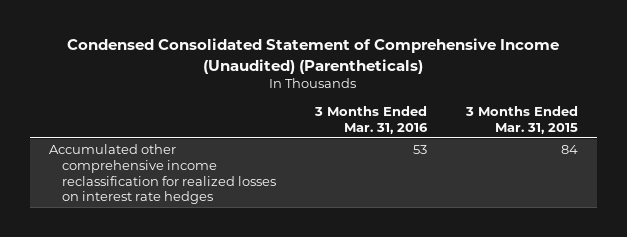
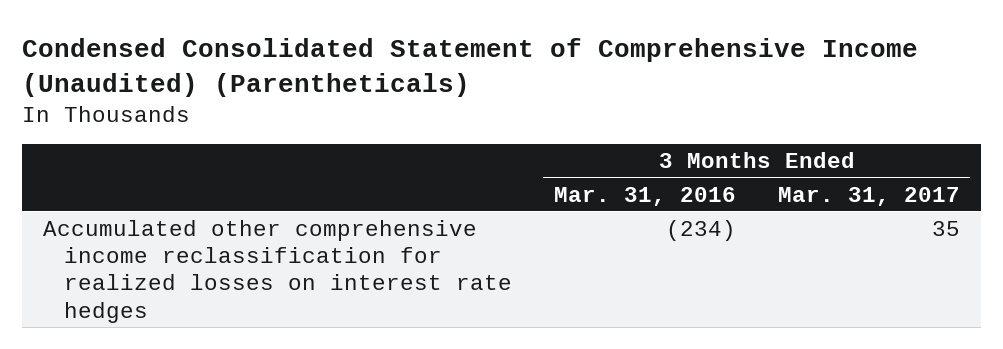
- | 3 Months Ended Mar. 31, 2016 | 3 Months Ended Mar. 31, 2015
+ | 3 Months Ended Mar. 31, 2016 | 3 Months Ended Mar. 31, 2017
- Accumulated other comprehensive income reclassification for realized losses on interest rate hedges | 53 | 84
+ Accumulated other comprehensive income reclassification for realized losses on interest rate hedges | (234) | 35

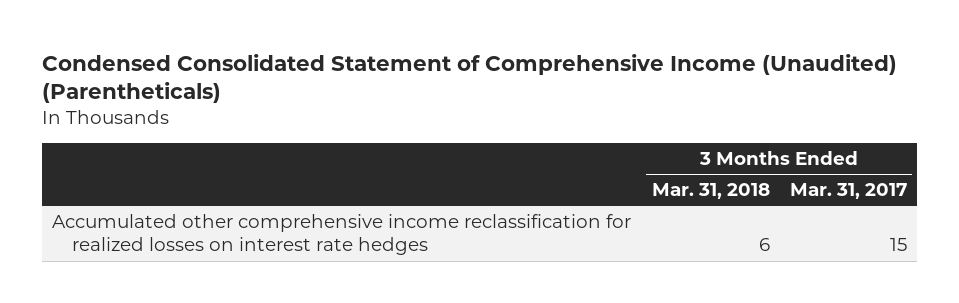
- | 3 Months Ended Mar. 31, 2016 | 3 Months Ended Mar. 31, 2017
+ | 3 Months Ended Mar. 31, 2018 | 3 Months Ended Mar. 31, 2017
- Accumulated other comprehensive income reclassification for realized losses on interest rate hedges | (234) | 35
+ Accumulated other comprehensive income reclassification for realized losses on interest rate hedges | 6 | 15

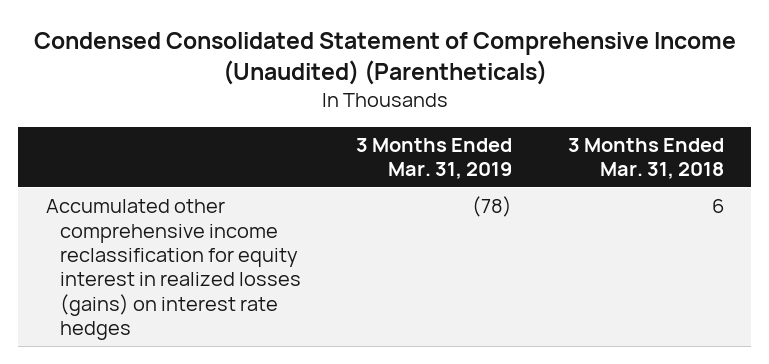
- | 3 Months Ended Mar. 31, 2018 | 3 Months Ended Mar. 31, 2017
+ | 3 Months Ended Mar. 31, 2019 | 3 Months Ended Mar. 31, 2018
- Accumulated other comprehensive income reclassification for realized losses on interest rate hedges | 6 | 15
+ Accumulated other comprehensive income reclassification for equity interest in realized losses (gains) on interest rate hedges | (78) | 6

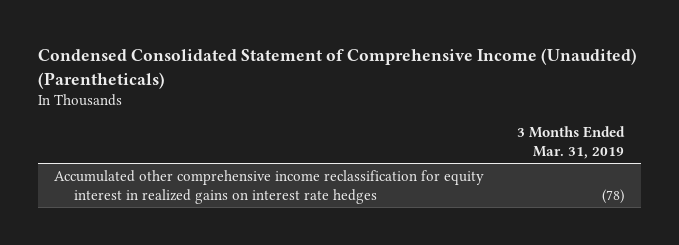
- | 3 Months Ended Mar. 31, 2019 | 3 Months Ended Mar. 31, 2018
+ | 3 Months Ended Mar. 31, 2019
- Accumulated other comprehensive income reclassification for equity interest in realized losses (gains) on interest rate hedges | (78) | 6
+ Accumulated other comprehensive income reclassification for equity interest in realized gains on interest rate hedges | (78)

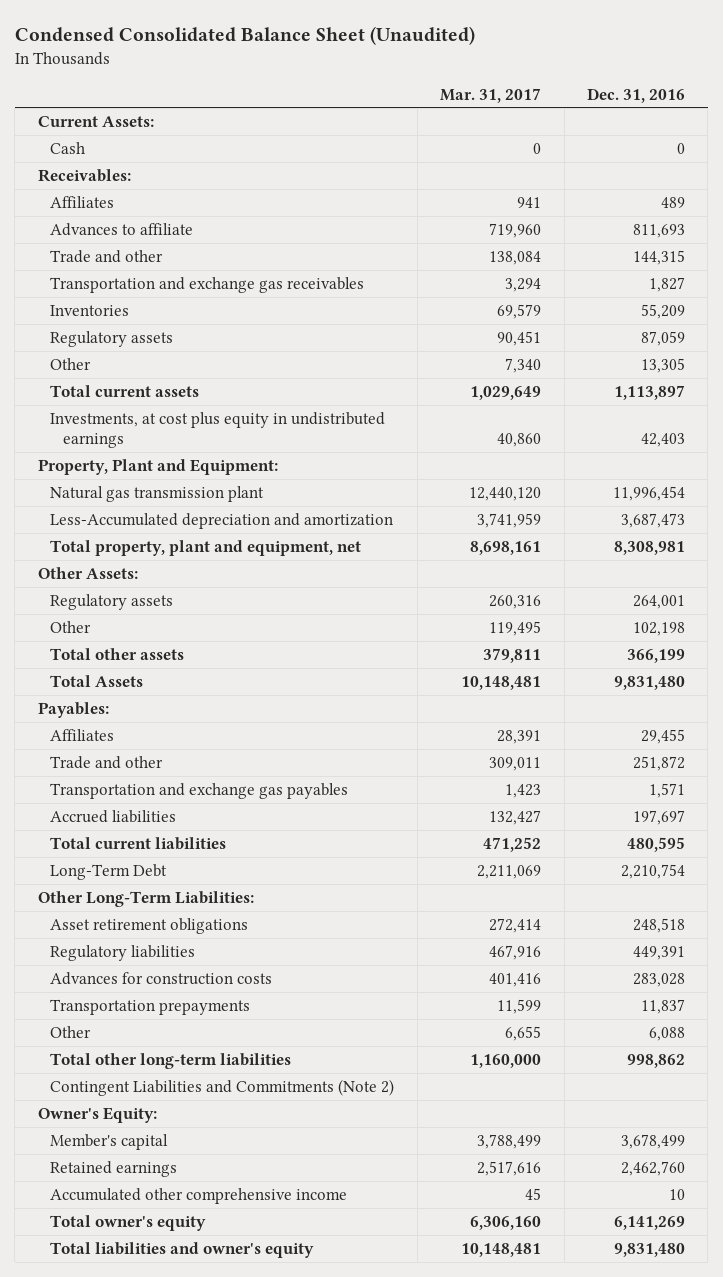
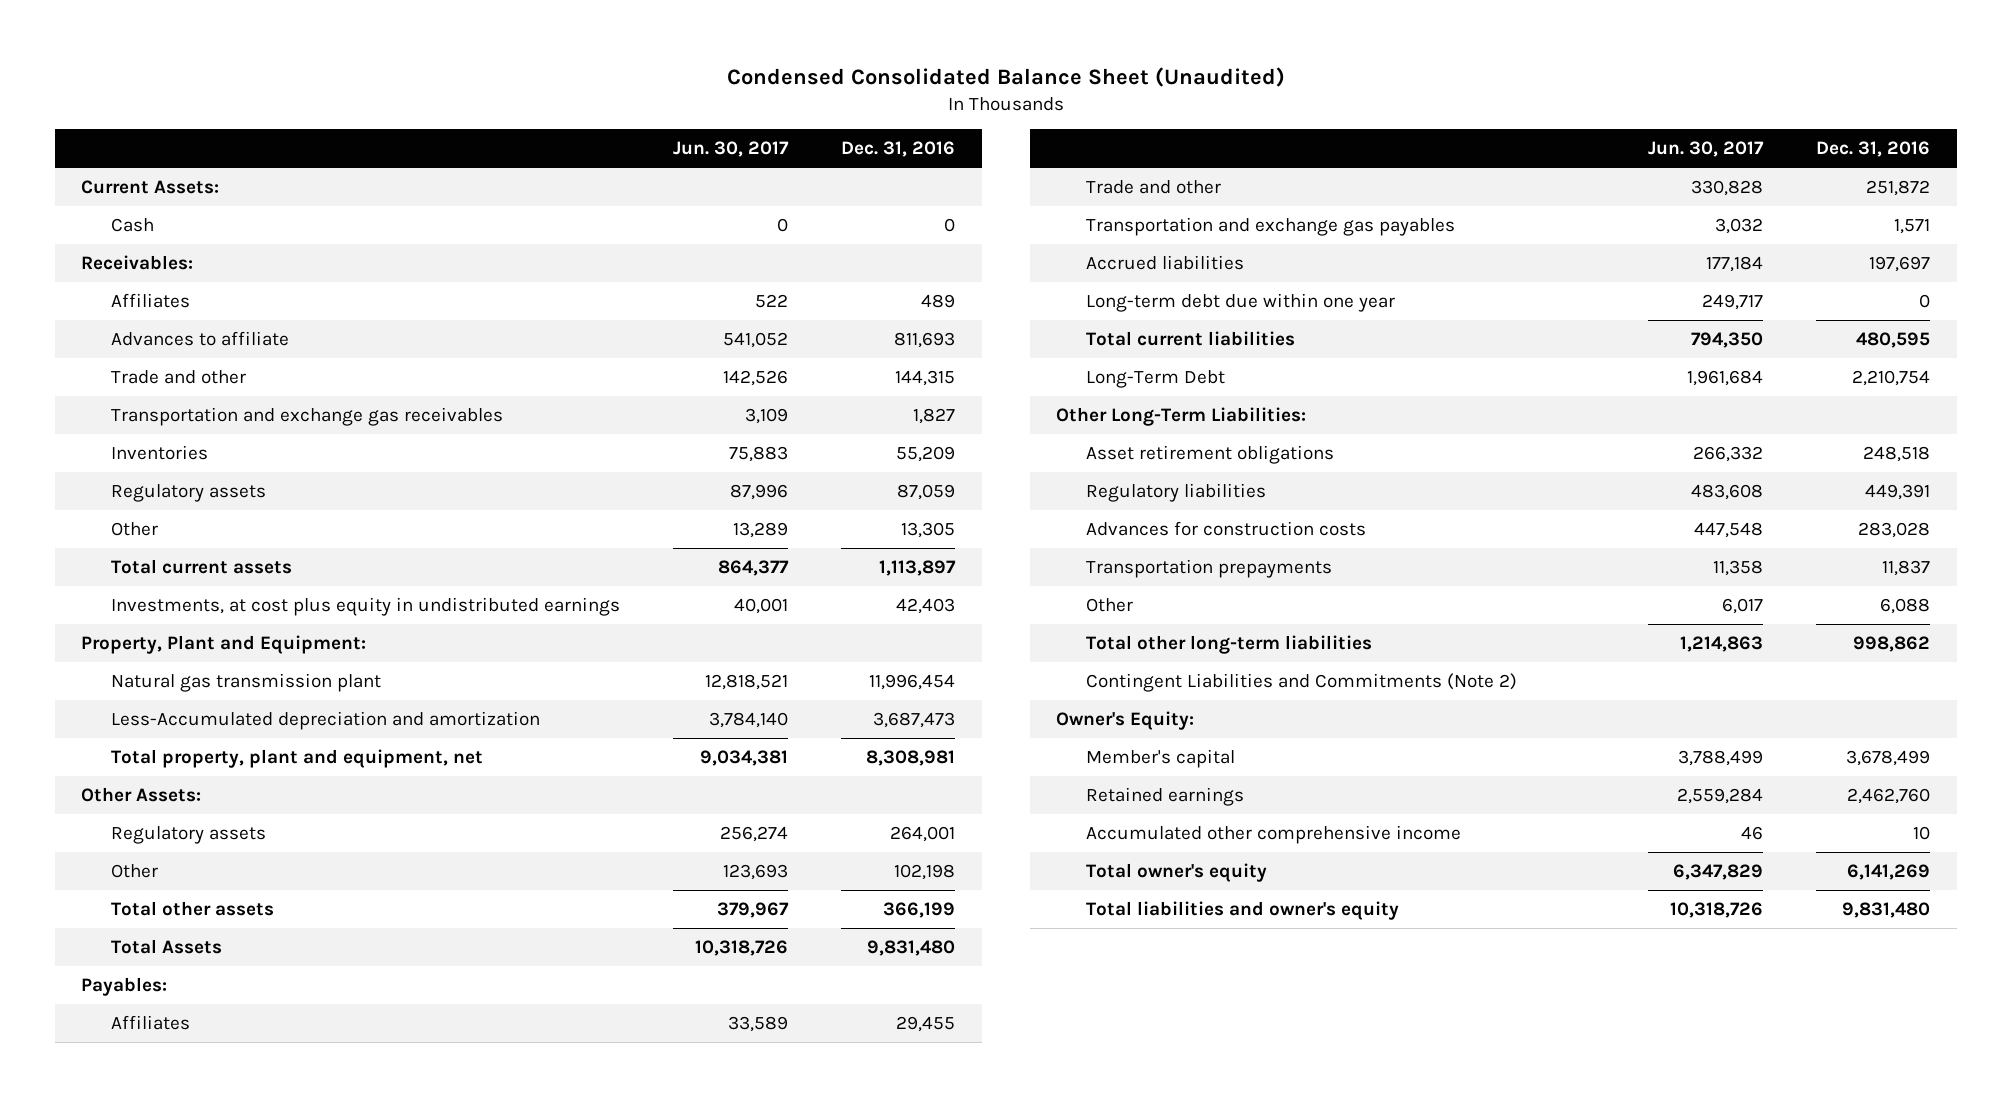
- | Mar. 31, 2017 | Dec. 31, 2016
+ | Jun. 30, 2017 | Dec. 31, 2016
+ Long-term debt due within one year | 249,717 | 0

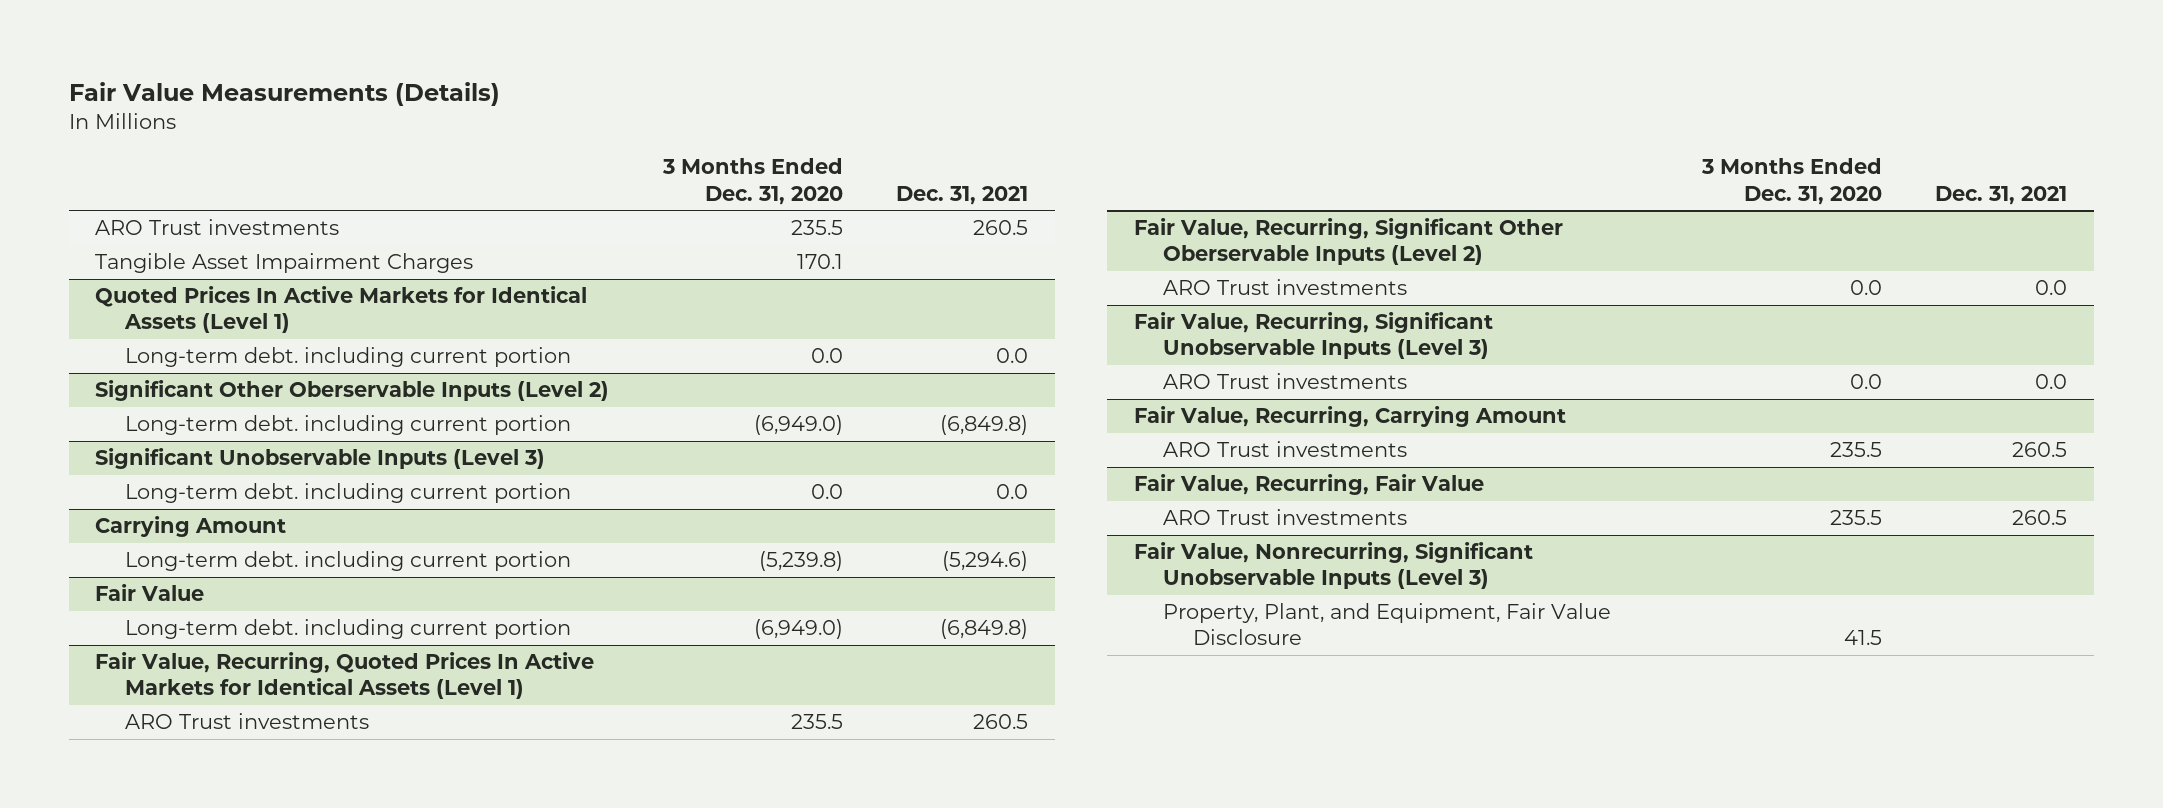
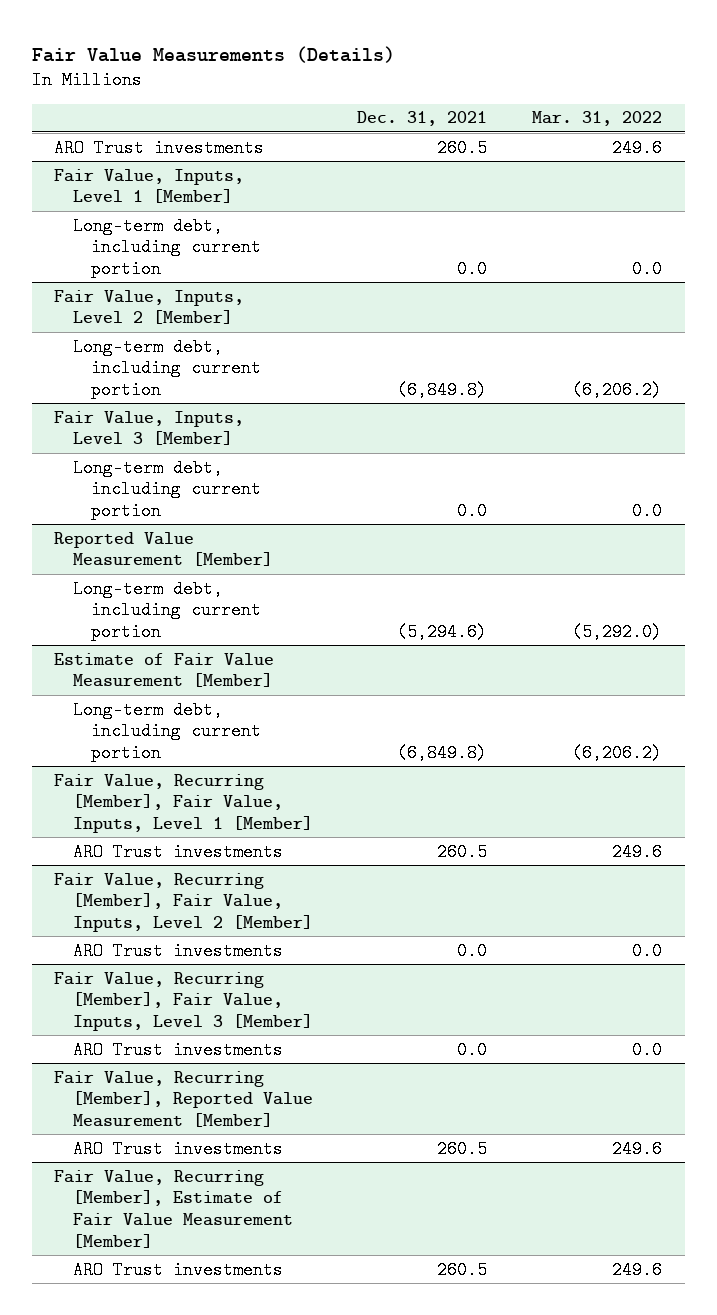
- | 3 Months Ended Dec. 31, 2020 | Dec. 31, 2021
+ | Dec. 31, 2021 | Mar. 31, 2022
- Tangible Asset Impairment Charges | 170.1 |
- Quoted Prices In Active Markets for Identical Assets (Level 1)
- Long-term debt. including current portion | 0.0 | 0.0
- Significant Other Oberservable Inputs (Level 2)
- Long-term debt. including current portion | (6,949.0) | (6,849.8)
- Significant Unobservable Inputs (Level 3)
- Long-term debt. including current portion | 0.0 | 0.0
- Carrying Amount
- Long-term debt. including current portion | (5,239.8) | (5,294.6)
- Fair Value
- Long-term debt. including current portion | (6,949.0) | (6,849.8)
- Fair Value, Recurring, Quoted Prices In Active Markets for Identical Assets (Level 1)
+ Fair Value, Inputs, Level 1 [Member]
+ Long-term debt, including current portion | 0.0 | 0.0
+ Fair Value, Inputs, Level 2 [Member]
+ Long-term debt, including current portion | (6,849.8) | (6,206.2)
+ Fair Value, Inputs, Level 3 [Member]
+ Long-term debt, including current portion | 0.0 | 0.0
+ Reported Value Measurement [Member]
+ Long-term debt, including current portion | (5,294.6) | (5,292.0)
+ Estimate of Fair Value Measurement [Member]
+ Long-term debt, including current portion | (6,849.8) | (6,206.2)
+ Fair Value, Recurring [Member], Fair Value, Inputs, Level 1 [Member]
- Fair Value, Recurring, Significant Other Oberservable Inputs (Level 2)
+ Fair Value, Recurring [Member], Fair Value, Inputs, Level 2 [Member]
- Fair Value, Recurring, Significant Unobservable Inputs (Level 3)
+ Fair Value, Recurring [Member], Fair Value, Inputs, Level 3 [Member]
- Fair Value, Recurring, Carrying Amount
+ Fair Value, Recurring [Member], Reported Value Measurement [Member]
- Fair Value, Recurring, Fair Value
+ Fair Value, Recurring [Member], Estimate of Fair Value Measurement [Member]
- Fair Value, Nonrecurring, Significant Unobservable Inputs (Level 3)
- Property, Plant, and Equipment, Fair Value Disclosure | 41.5 |

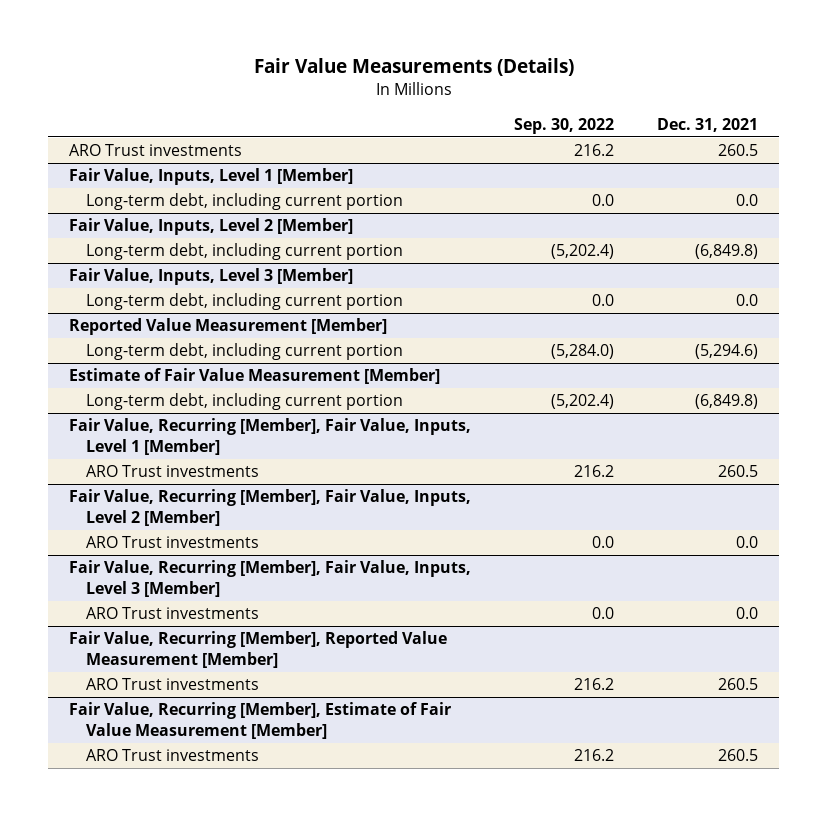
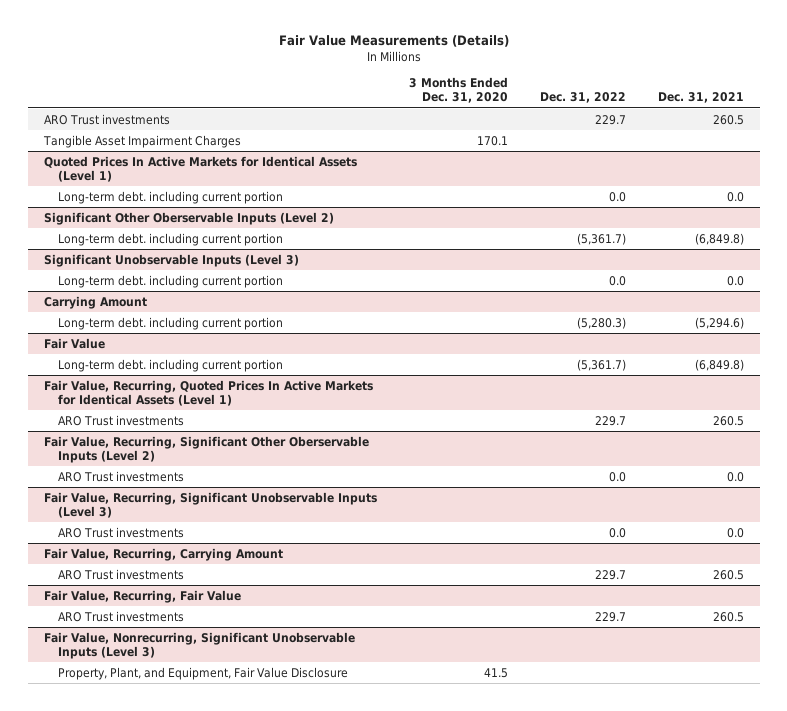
- | Sep. 30, 2022 | Dec. 31, 2021
+ | 3 Months Ended Dec. 31, 2020 | Dec. 31, 2022 | Dec. 31, 2021
- Fair Value, Inputs, Level 1 [Member]
- Long-term debt, including current portion | 0.0 | 0.0
- Fair Value, Inputs, Level 2 [Member]
- Long-term debt, including current portion | (5,202.4) | (6,849.8)
- Fair Value, Inputs, Level 3 [Member]
- Long-term debt, including current portion | 0.0 | 0.0
- Reported Value Measurement [Member]
- Long-term debt, including current portion | (5,284.0) | (5,294.6)
- Estimate of Fair Value Measurement [Member]
- Long-term debt, including current portion | (5,202.4) | (6,849.8)
- Fair Value, Recurring [Member], Fair Value, Inputs, Level 1 [Member]
+ Tangible Asset Impairment Charges | 170.1 | |
+ Quoted Prices In Active Markets for Identical Assets (Level 1)
+ Long-term debt. including current portion | | 0.0 | 0.0
+ Significant Other Oberservable Inputs (Level 2)
+ Long-term debt. including current portion | | (5,361.7) | (6,849.8)
+ Significant Unobservable Inputs (Level 3)
+ Long-term debt. including current portion | | 0.0 | 0.0
+ Carrying Amount
+ Long-term debt. including current portion | | (5,280.3) | (5,294.6)
+ Fair Value
+ Long-term debt. including current portion | | (5,361.7) | (6,849.8)
+ Fair Value, Recurring, Quoted Prices In Active Markets for Identical Assets (Level 1)
- Fair Value, Recurring [Member], Fair Value, Inputs, Level 2 [Member]
+ Fair Value, Recurring, Significant Other Oberservable Inputs (Level 2)
- Fair Value, Recurring [Member], Fair Value, Inputs, Level 3 [Member]
+ Fair Value, Recurring, Significant Unobservable Inputs (Level 3)
- Fair Value, Recurring [Member], Reported Value Measurement [Member]
+ Fair Value, Recurring, Carrying Amount
- Fair Value, Recurring [Member], Estimate of Fair Value Measurement [Member]
+ Fair Value, Recurring, Fair Value
+ Fair Value, Nonrecurring, Significant Unobservable Inputs (Level 3)
+ Property, Plant, and Equipment, Fair Value Disclosure | 41.5 | |

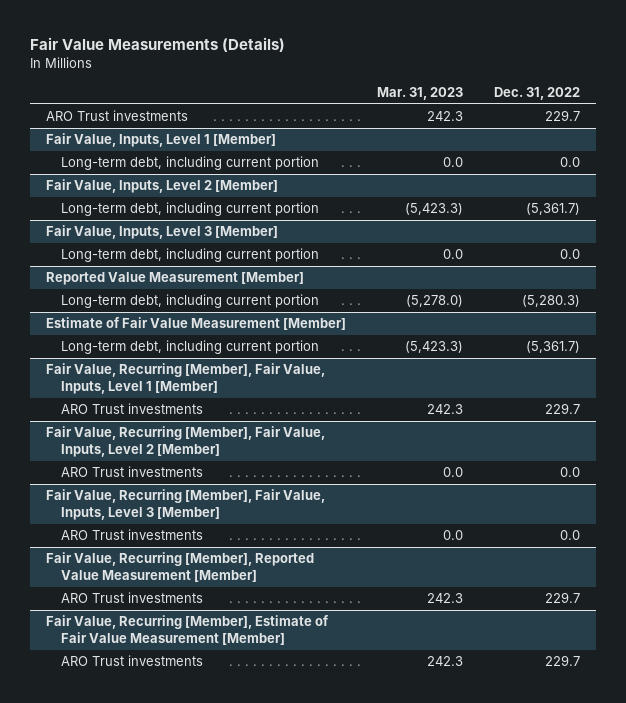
- | 3 Months Ended Dec. 31, 2020 | Dec. 31, 2022 | Dec. 31, 2021
+ | Mar. 31, 2023 | Dec. 31, 2022
- Tangible Asset Impairment Charges | 170.1 | |
- Quoted Prices In Active Markets for Identical Assets (Level 1)
- Long-term debt. including current portion | | 0.0 | 0.0
- Significant Other Oberservable Inputs (Level 2)
- Long-term debt. including current portion | | (5,361.7) | (6,849.8)
- Significant Unobservable Inputs (Level 3)
- Long-term debt. including current portion | | 0.0 | 0.0
- Carrying Amount
- Long-term debt. including current portion | | (5,280.3) | (5,294.6)
- Fair Value
- Long-term debt. including current portion | | (5,361.7) | (6,849.8)
- Fair Value, Recurring, Quoted Prices In Active Markets for Identical Assets (Level 1)
+ Fair Value, Inputs, Level 1 [Member]
+ Long-term debt, including current portion | 0.0 | 0.0
+ Fair Value, Inputs, Level 2 [Member]
+ Long-term debt, including current portion | (5,423.3) | (5,361.7)
+ Fair Value, Inputs, Level 3 [Member]
+ Long-term debt, including current portion | 0.0 | 0.0
+ Reported Value Measurement [Member]
+ Long-term debt, including current portion | (5,278.0) | (5,280.3)
+ Estimate of Fair Value Measurement [Member]
+ Long-term debt, including current portion | (5,423.3) | (5,361.7)
+ Fair Value, Recurring [Member], Fair Value, Inputs, Level 1 [Member]
- Fair Value, Recurring, Significant Other Oberservable Inputs (Level 2)
+ Fair Value, Recurring [Member], Fair Value, Inputs, Level 2 [Member]
- Fair Value, Recurring, Significant Unobservable Inputs (Level 3)
+ Fair Value, Recurring [Member], Fair Value, Inputs, Level 3 [Member]
- Fair Value, Recurring, Carrying Amount
+ Fair Value, Recurring [Member], Reported Value Measurement [Member]
- Fair Value, Recurring, Fair Value
+ Fair Value, Recurring [Member], Estimate of Fair Value Measurement [Member]
- Fair Value, Nonrecurring, Significant Unobservable Inputs (Level 3)
- Property, Plant, and Equipment, Fair Value Disclosure | 41.5 | |

